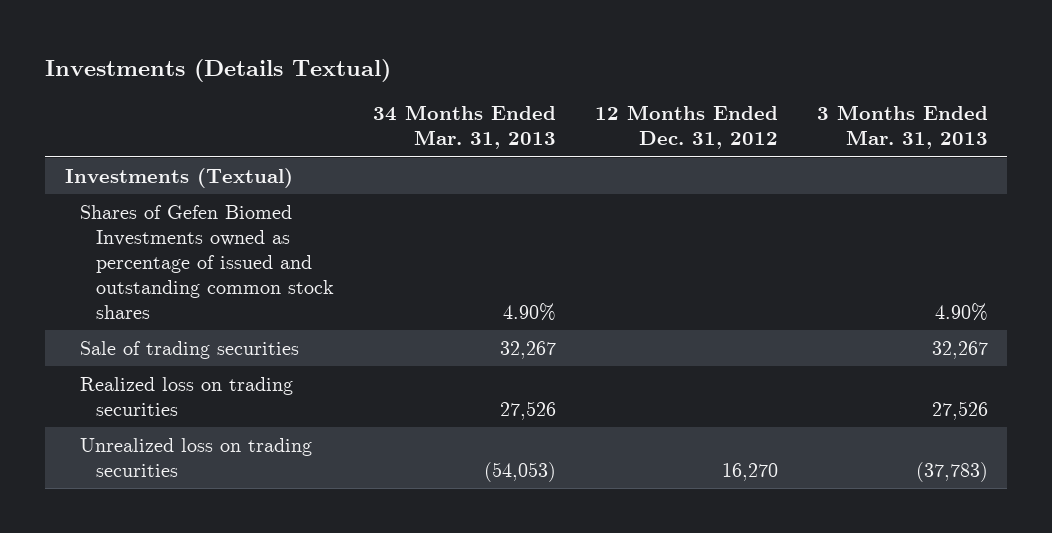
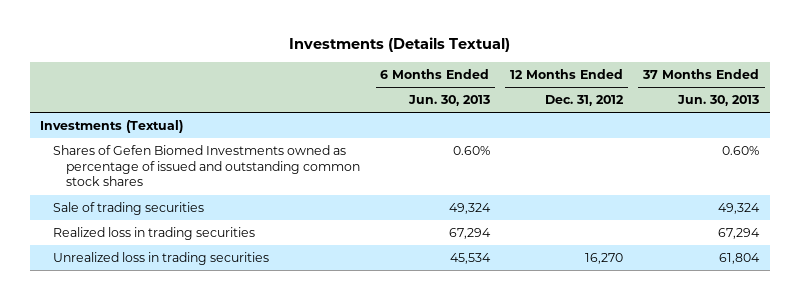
- | 34 Months Ended Mar. 31, 2013 | 12 Months Ended Dec. 31, 2012 | 3 Months Ended Mar. 31, 2013
+ | 6 Months Ended Jun. 30, 2013 | 12 Months Ended Dec. 31, 2012 | 37 Months Ended Jun. 30, 2013
- Realized loss on trading securities | 27,526 | | 27,526
- Unrealized loss on trading securities | (54,053) | 16,270 | (37,783)
+ Realized loss in trading securities | 67,294 | | 67,294
+ Unrealized loss in trading securities | 45,534 | 16,270 | 61,804

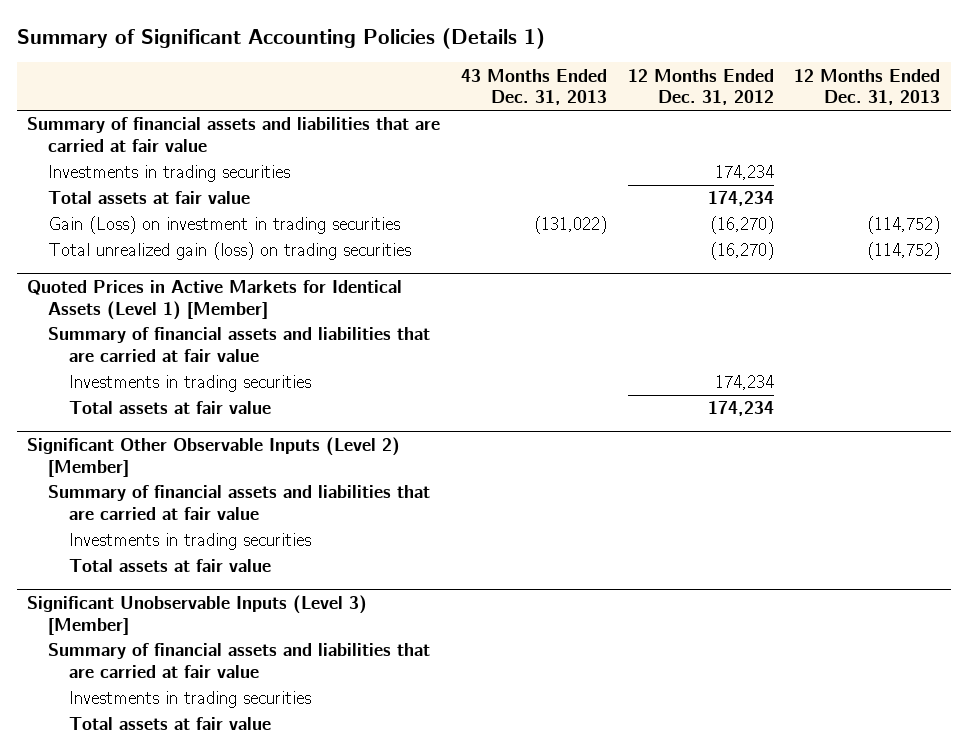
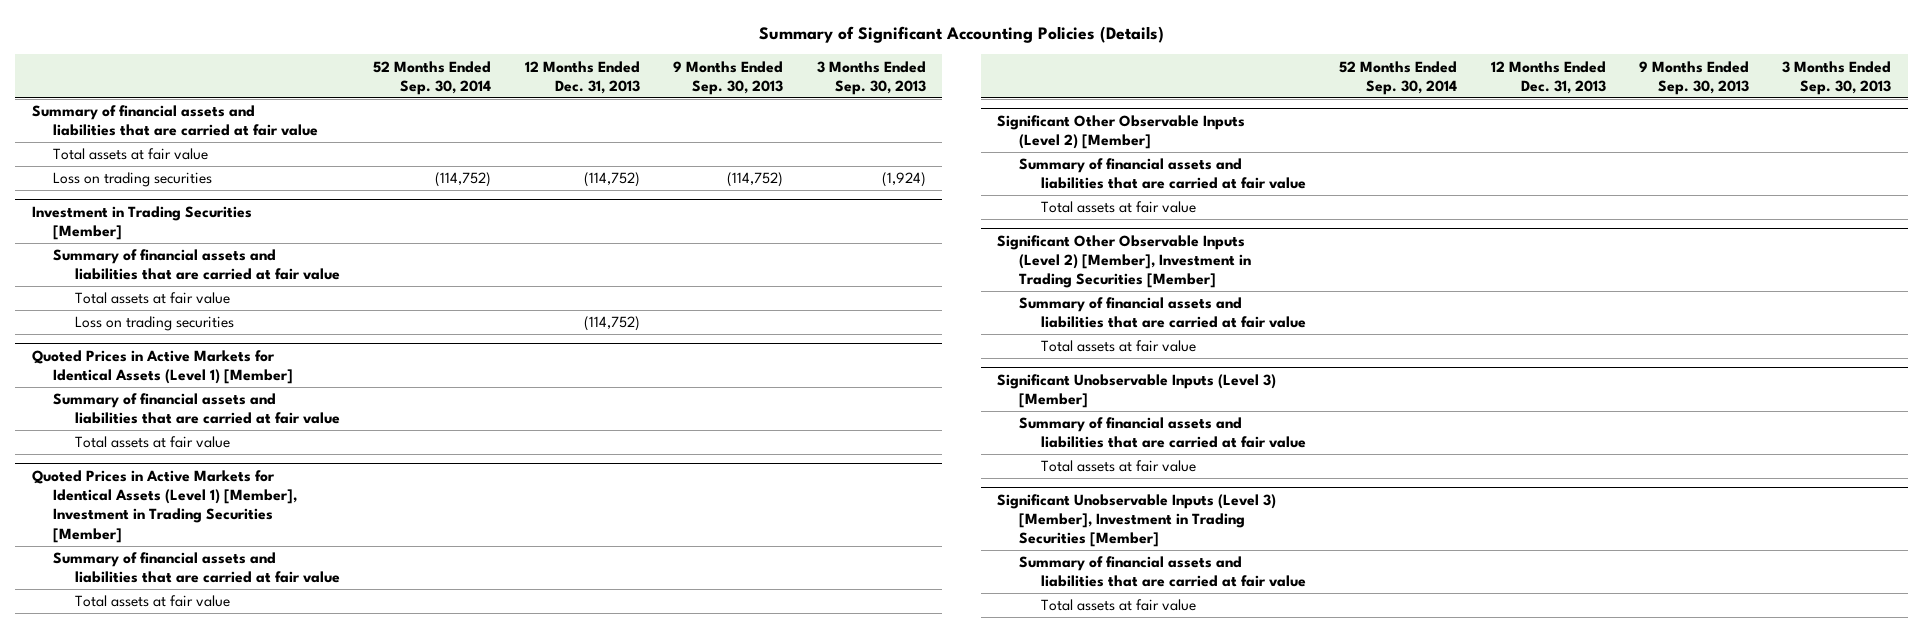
- Summary of Significant Accounting Policies (Details 1)
+ Summary of Significant Accounting Policies (Details)
- | 43 Months Ended Dec. 31, 2013 | 12 Months Ended Dec. 31, 2012 | 12 Months Ended Dec. 31, 2013
+ | 52 Months Ended Sep. 30, 2014 | 12 Months Ended Dec. 31, 2013 | 9 Months Ended Sep. 30, 2013 | 3 Months Ended Sep. 30, 2013
- Investments in trading securities | | 174,234 |
- Gain (Loss) on investment in trading securities | (131,022) | (16,270) | (114,752)
- Total unrealized gain (loss) on trading securities | | (16,270) | (114,752)
+ Loss on trading securities | (114,752) | (114,752) | (114,752) | (1,924)
+ Investment in Trading Securities [Member]
+ Summary of financial assets and liabilities that are carried at fair value
+ Total assets at fair value
+ Loss on trading securities | | (114,752) | |
@ Quoted Prices in Active Markets for Identical Assets (Level 1) [Member]
- Investments in trading securities | | 174,234 |
+ Quoted Prices in Active Markets for Identical Assets (Level 1) [Member], Investment in Trading Securities [Member]
+ Summary of financial assets and liabilities that are carried at fair value
+ Total assets at fair value
@ Significant Other Observable Inputs (Level 2) [Member]
- Investments in trading securities
+ Significant Other Observable Inputs (Level 2) [Member], Investment in Trading Securities [Member]
+ Summary of financial assets and liabilities that are carried at fair value
+ Total assets at fair value
@ Significant Unobservable Inputs (Level 3) [Member]
- Investments in trading securities
+ Significant Unobservable Inputs (Level 3) [Member], Investment in Trading Securities [Member]
+ Summary of financial assets and liabilities that are carried at fair value
+ Total assets at fair value

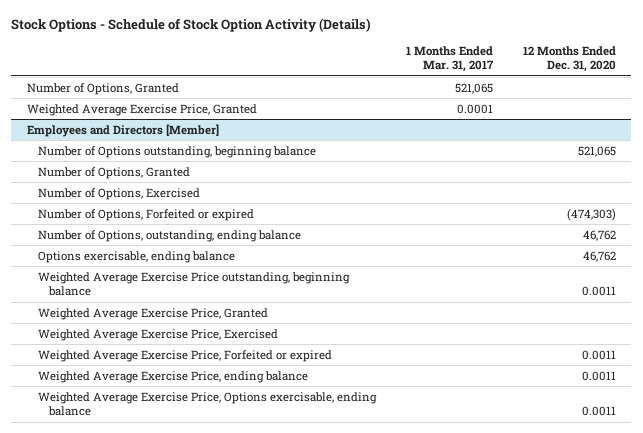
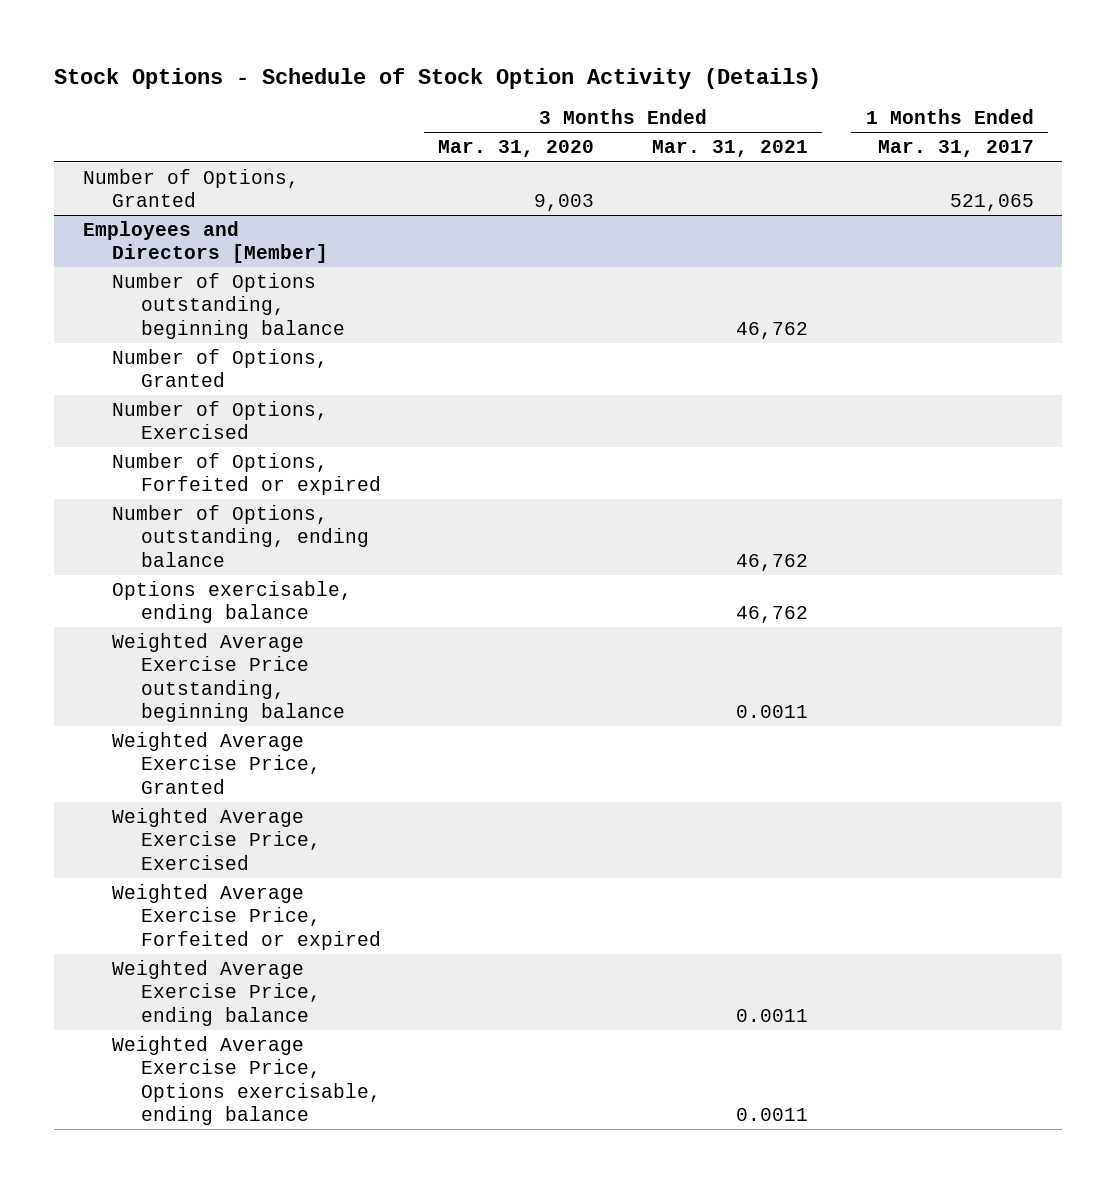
- | 1 Months Ended Mar. 31, 2017 | 12 Months Ended Dec. 31, 2020
+ | 3 Months Ended Mar. 31, 2020 | 3 Months Ended Mar. 31, 2021 | 1 Months Ended Mar. 31, 2017
- Weighted Average Exercise Price, Granted | 0.0001 |

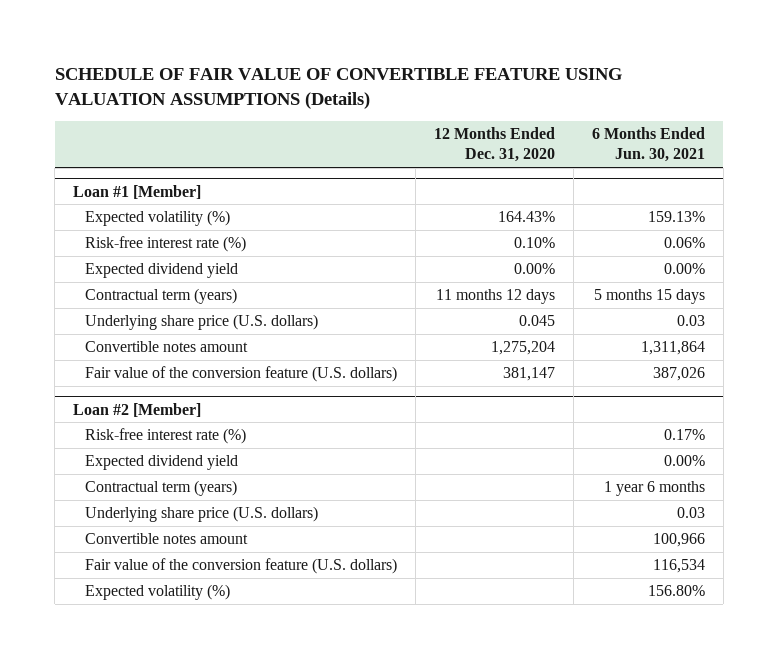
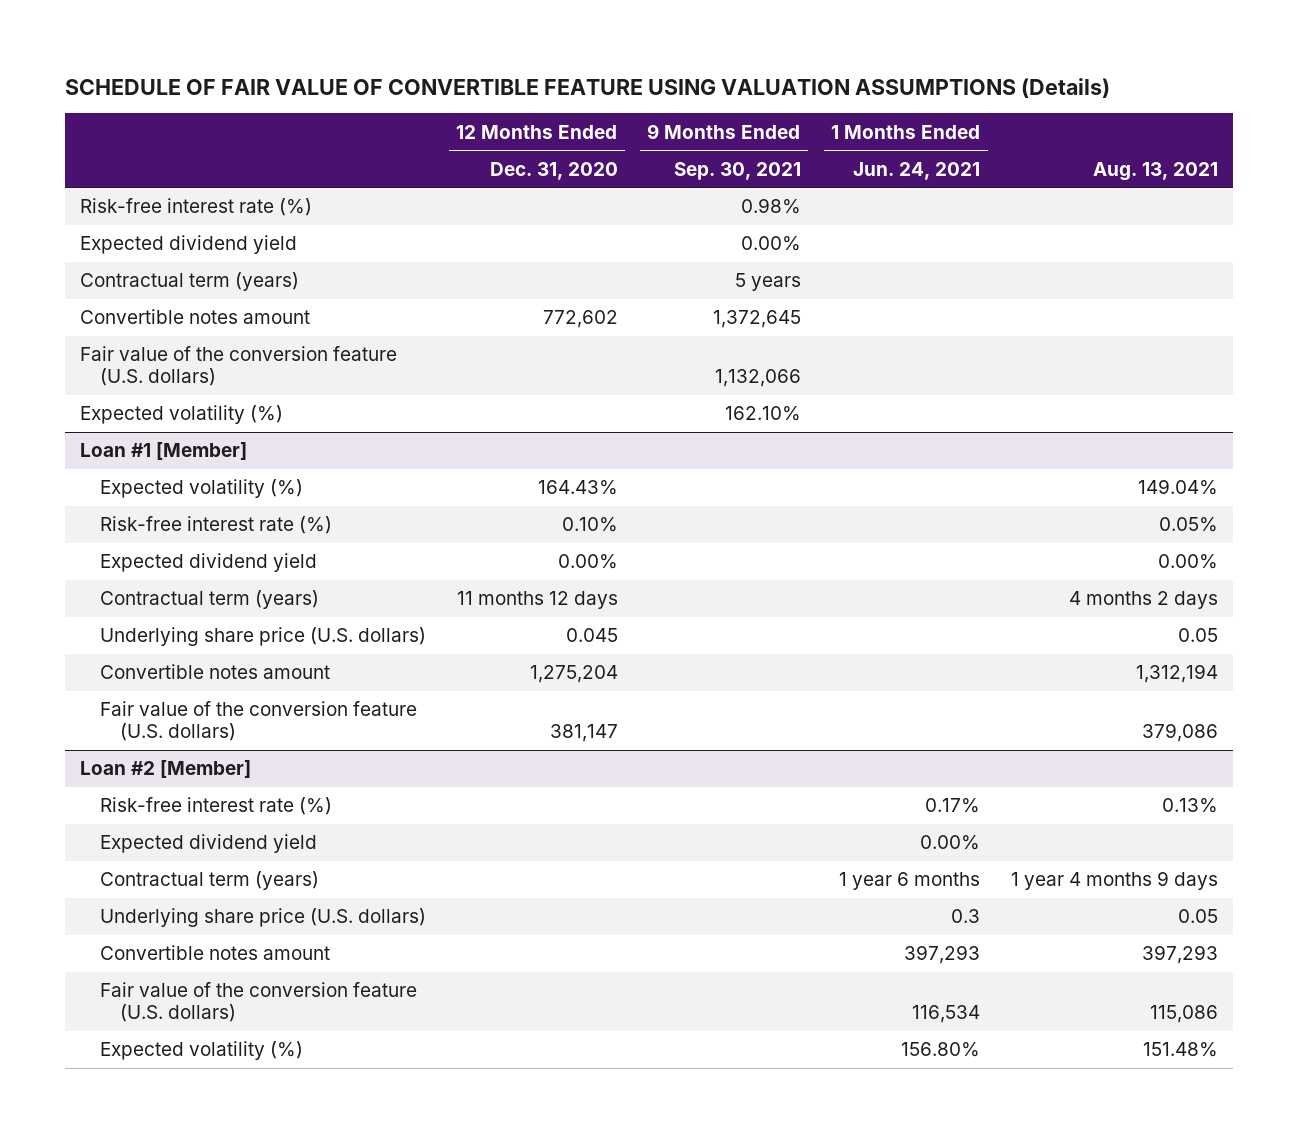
- | 12 Months Ended Dec. 31, 2020 | 6 Months Ended Jun. 30, 2021
+ | 12 Months Ended Dec. 31, 2020 | 9 Months Ended Sep. 30, 2021 | 1 Months Ended Jun. 24, 2021 | Aug. 13, 2021
+ Risk-free interest rate (%) | | 0.98% | |
+ Expected dividend yield | | 0.00% | |
+ Contractual term (years) | | 5 years | |
+ Convertible notes amount | 772,602 | 1,372,645 | |
+ Fair value of the conversion feature (U.S. dollars) | | 1,132,066 | |
+ Expected volatility (%) | | 162.10% | |

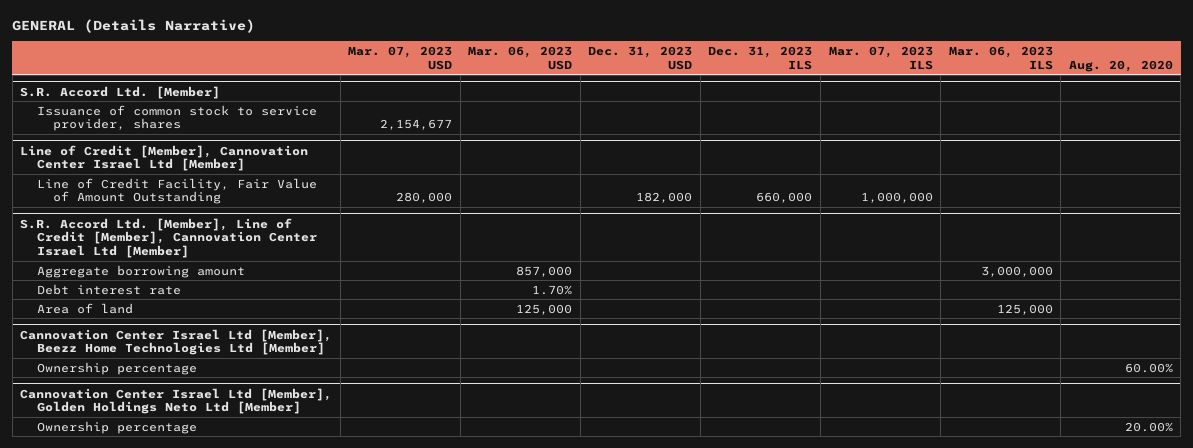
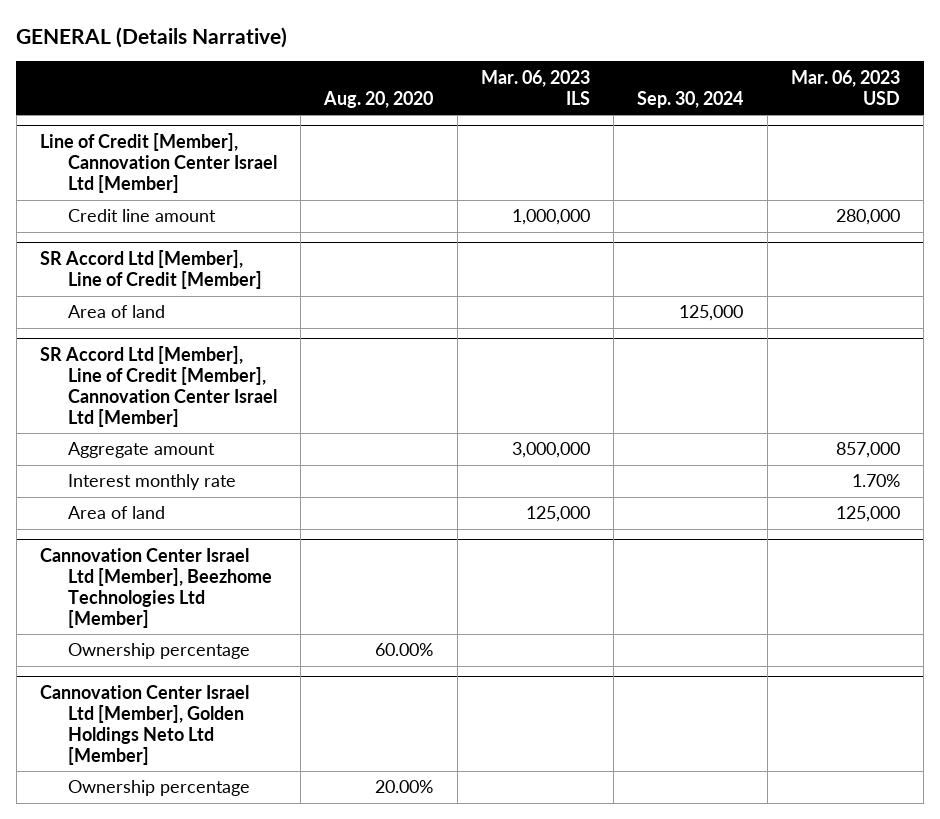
- | Mar. 07, 2023 USD | Mar. 06, 2023 USD | Dec. 31, 2023 USD | Dec. 31, 2023 ILS | Mar. 07, 2023 ILS | Mar. 06, 2023 ILS | Aug. 20, 2020
+ | Aug. 20, 2020 | Mar. 06, 2023 ILS | Sep. 30, 2024 | Mar. 06, 2023 USD
- S.R. Accord Ltd. [Member]
- Issuance of common stock to service provider, shares | 2,154,677 | | | | | |
@ Line of Credit [Member], Cannovation Center Israel Ltd [Member]
- Line of Credit Facility, Fair Value of Amount Outstanding | 280,000 | | 182,000 | 660,000 | 1,000,000 | |
- S.R. Accord Ltd. [Member], Line of Credit [Member], Cannovation Center Israel Ltd [Member]
- Aggregate borrowing amount | | 857,000 | | | | 3,000,000 |
- Debt interest rate | | 1.70% | | | | |
@ Line of Credit [Member], Cannovation Center Israel Ltd [Member]
+ Credit line amount | | 1,000,000 | | 280,000
+ SR Accord Ltd [Member], Line of Credit [Member]
+ Area of land | | | 125,000 |
+ SR Accord Ltd [Member], Line of Credit [Member], Cannovation Center Israel Ltd [Member]
+ Aggregate amount | | 3,000,000 | | 857,000
+ Interest monthly rate | | | | 1.70%
- Cannovation Center Israel Ltd [Member], Beezz Home Technologies Ltd [Member]
+ Cannovation Center Israel Ltd [Member], Beezhome Technologies Ltd [Member]

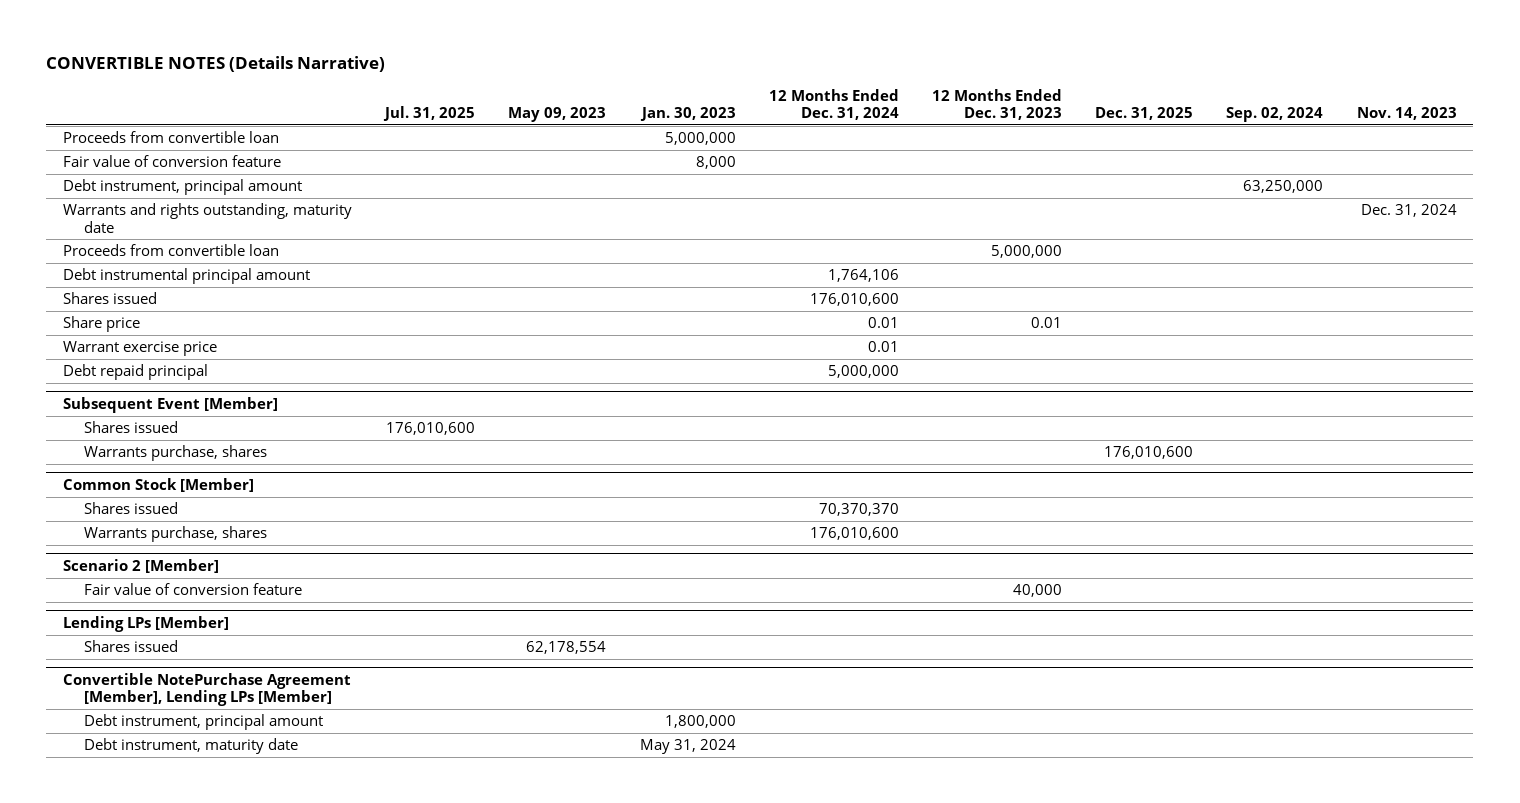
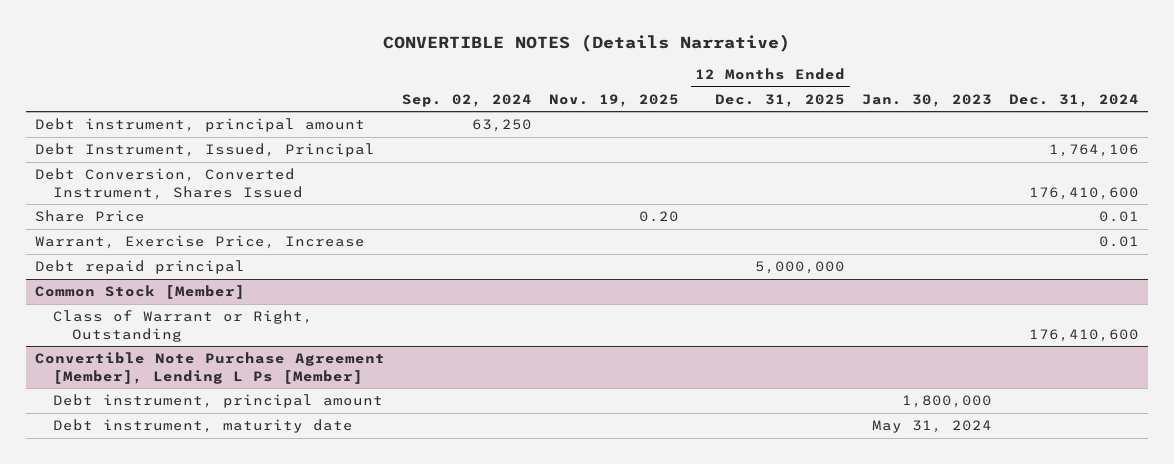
- | Jul. 31, 2025 | May 09, 2023 | Jan. 30, 2023 | 12 Months Ended Dec. 31, 2024 | 12 Months Ended Dec. 31, 2023 | Dec. 31, 2025 | Sep. 02, 2024 | Nov. 14, 2023
+ | Sep. 02, 2024 | Nov. 19, 2025 | 12 Months Ended Dec. 31, 2025 | Jan. 30, 2023 | Dec. 31, 2024
- Proceeds from convertible loan | | | 5,000,000 | | | | |
- Fair value of conversion feature | | | 8,000 | | | | |
- Debt instrument, principal amount | | | | | | | 63,250,000 |
- Warrants and rights outstanding, maturity date | | | | | | | | Dec. 31, 2024
- Proceeds from convertible loan | | | | | 5,000,000 | | |
- Debt instrumental principal amount | | | | 1,764,106 | | | |
- Shares issued | | | | 176,010,600 | | | |
- Share price | | | | 0.01 | 0.01 | | |
- Warrant exercise price | | | | 0.01 | | | |
+ Debt instrument, principal amount | 63,250 | | | |
+ Debt Instrument, Issued, Principal | | | | | 1,764,106
+ Debt Conversion, Converted Instrument, Shares Issued | | | | | 176,410,600
+ Share Price | | 0.20 | | | 0.01
+ Warrant, Exercise Price, Increase | | | | | 0.01
- Subsequent Event [Member]
- Shares issued | 176,010,600 | | | | | | |
- Warrants purchase, shares | | | | | | 176,010,600 | |
@ Common Stock [Member]
- Shares issued | | | | 70,370,370 | | | |
- Warrants purchase, shares | | | | 176,010,600 | | | |
- Scenario 2 [Member]
- Fair value of conversion feature | | | | | 40,000 | | |
- Lending LPs [Member]
- Shares issued | | 62,178,554 | | | | | |
- Convertible NotePurchase Agreement [Member], Lending LPs [Member]
@ Common Stock [Member]
+ Class of Warrant or Right, Outstanding | | | | | 176,410,600
+ Convertible Note Purchase Agreement [Member], Lending L Ps [Member]

